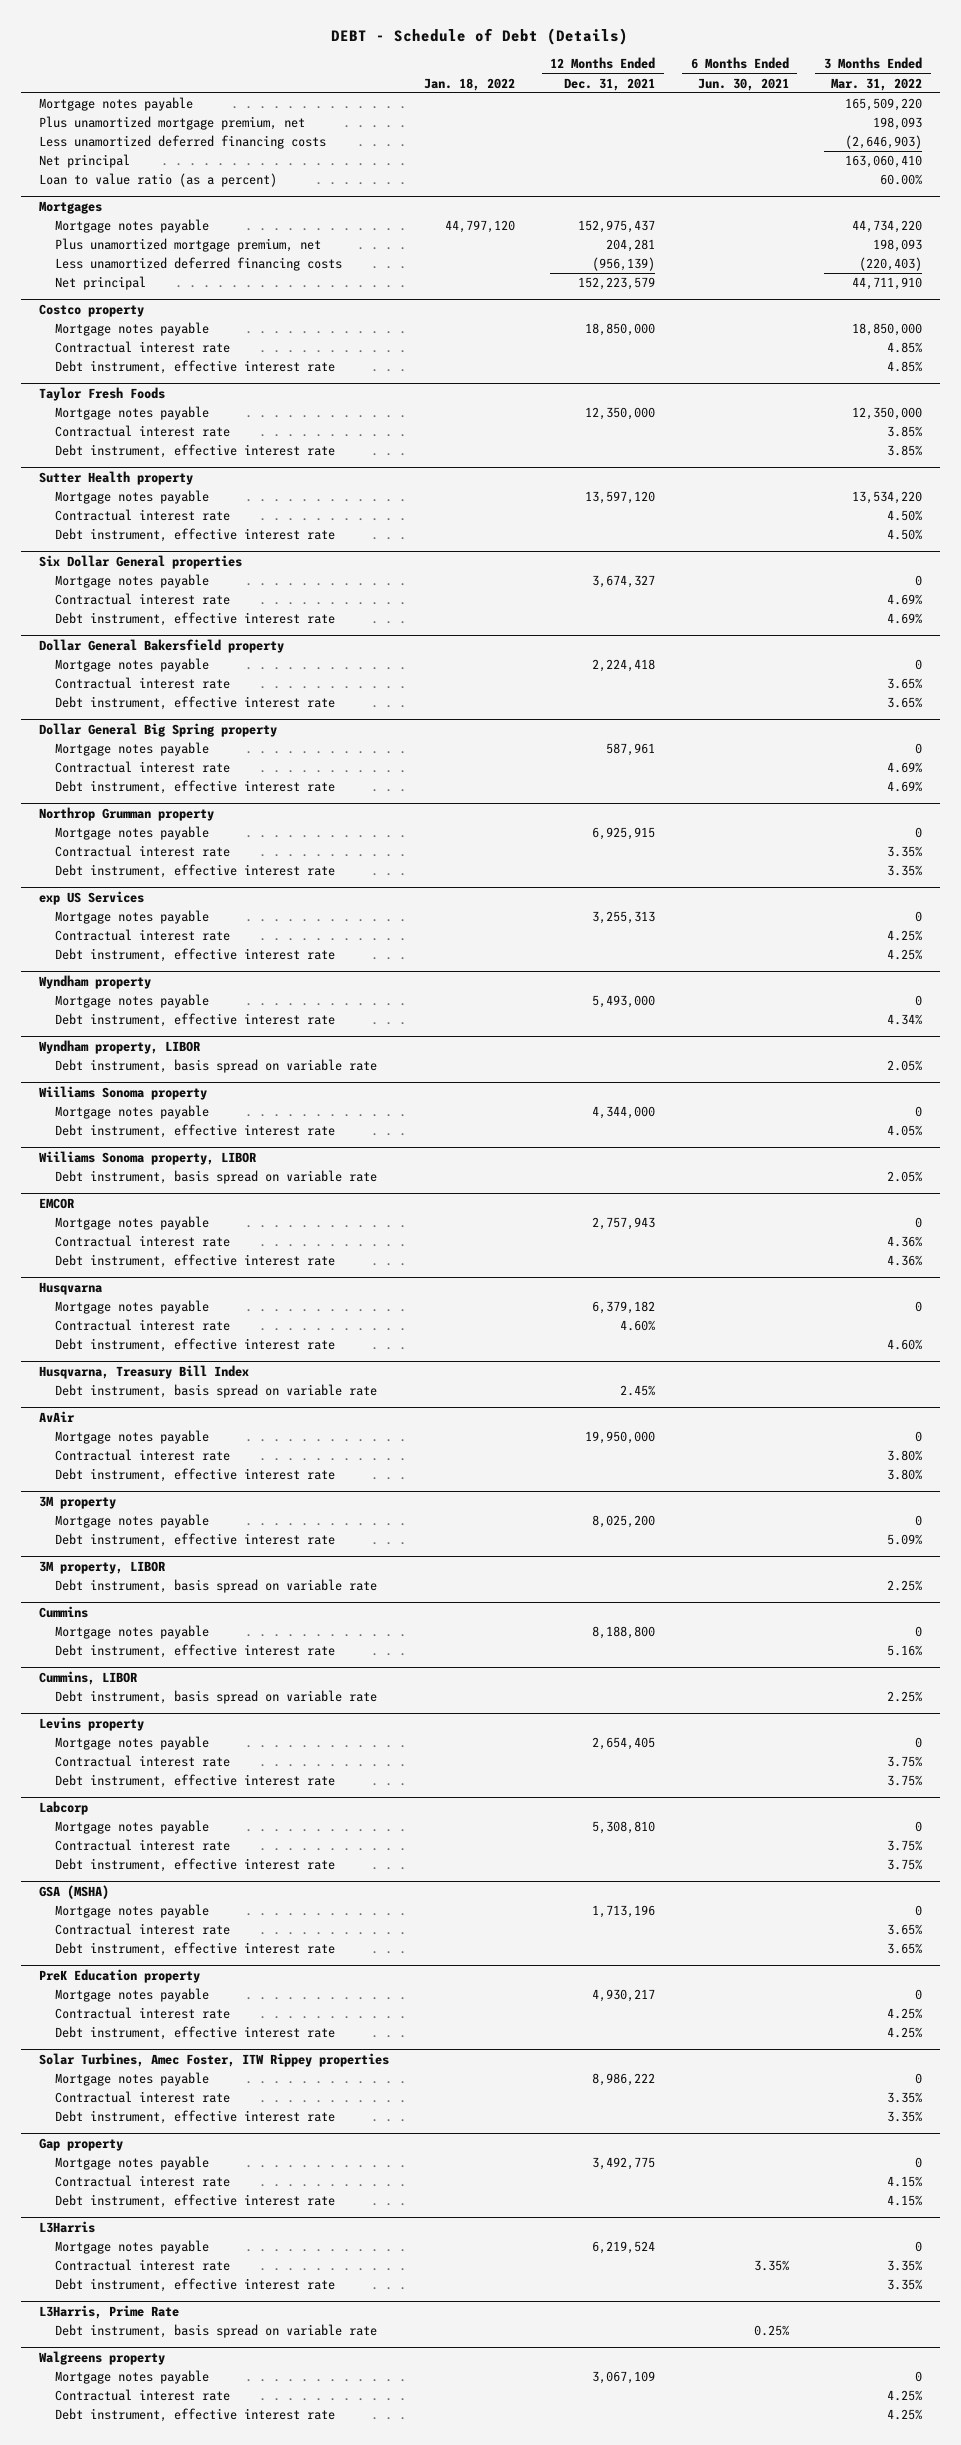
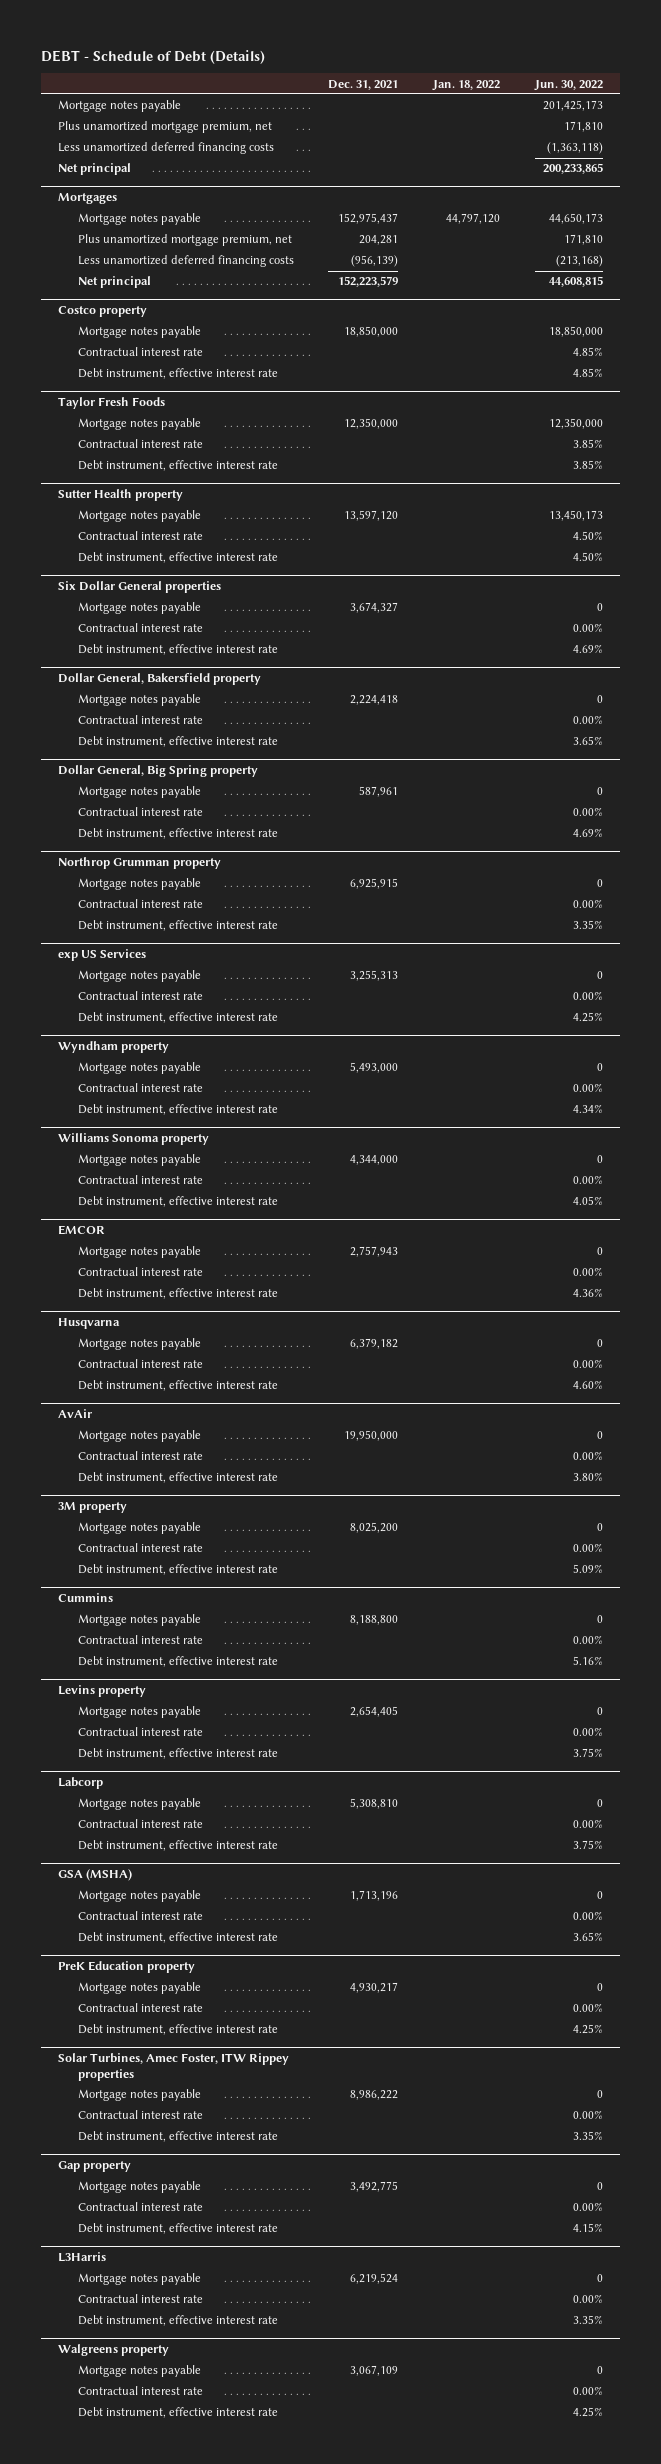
- | Jan. 18, 2022 | 12 Months Ended Dec. 31, 2021 | 6 Months Ended Jun. 30, 2021 | 3 Months Ended Mar. 31, 2022
+ | Dec. 31, 2021 | Jan. 18, 2022 | Jun. 30, 2022
- Loan to value ratio (as a percent) | | | | 60.00%
- Dollar General Bakersfield property
+ Dollar General, Bakersfield property
- Dollar General Big Spring property
+ Dollar General, Big Spring property
@ Wyndham property
+ Contractual interest rate | | | 0.00%
- Wyndham property, LIBOR
- Debt instrument, basis spread on variable rate | | | | 2.05%
- Wiiliams Sonoma property
+ Williams Sonoma property
+ Contractual interest rate | | | 0.00%
- Wiiliams Sonoma property, LIBOR
- Debt instrument, basis spread on variable rate | | | | 2.05%
- Husqvarna, Treasury Bill Index
- Debt instrument, basis spread on variable rate | | 2.45% | |
@ 3M property
+ Contractual interest rate | | | 0.00%
- 3M property, LIBOR
- Debt instrument, basis spread on variable rate | | | | 2.25%
@ Cummins
+ Contractual interest rate | | | 0.00%
- Cummins, LIBOR
- Debt instrument, basis spread on variable rate | | | | 2.25%
- L3Harris, Prime Rate
- Debt instrument, basis spread on variable rate | | | 0.25% |

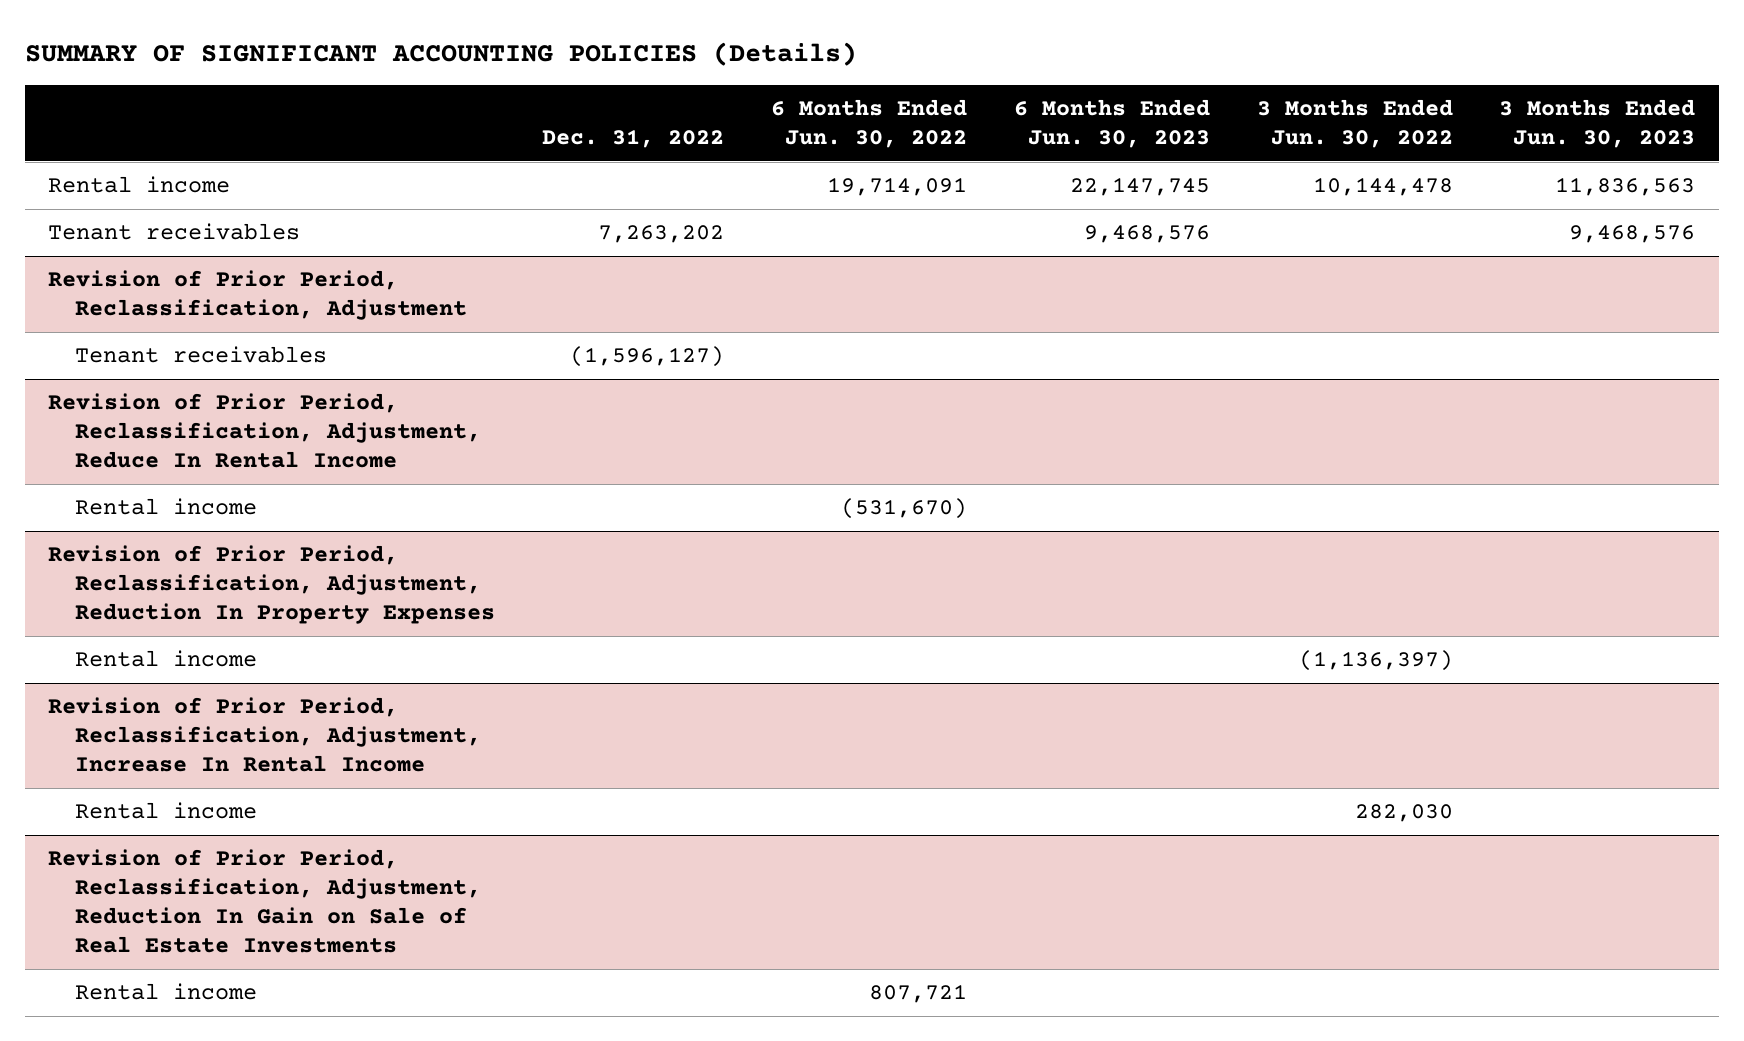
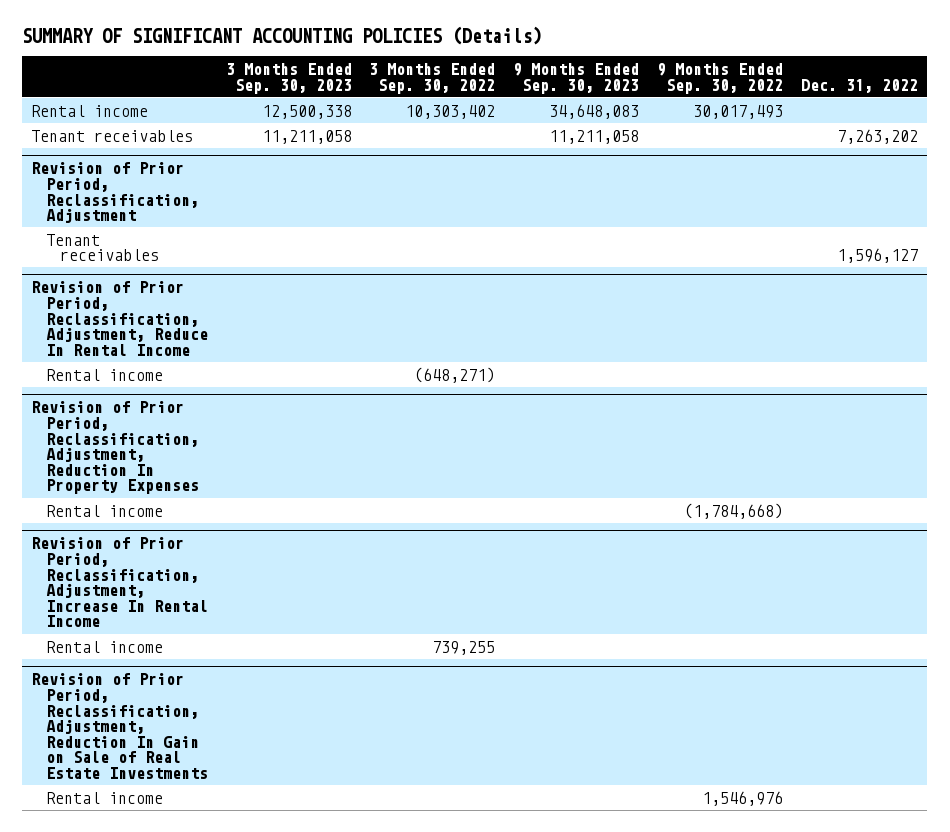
- | Dec. 31, 2022 | 6 Months Ended Jun. 30, 2022 | 6 Months Ended Jun. 30, 2023 | 3 Months Ended Jun. 30, 2022 | 3 Months Ended Jun. 30, 2023
+ | 3 Months Ended Sep. 30, 2023 | 3 Months Ended Sep. 30, 2022 | 9 Months Ended Sep. 30, 2023 | 9 Months Ended Sep. 30, 2022 | Dec. 31, 2022
@ Revision of Prior Period, Reclassification, Adjustment
- Tenant receivables | (1,596,127) | | | |
+ Tenant receivables | | | | | 1,596,127

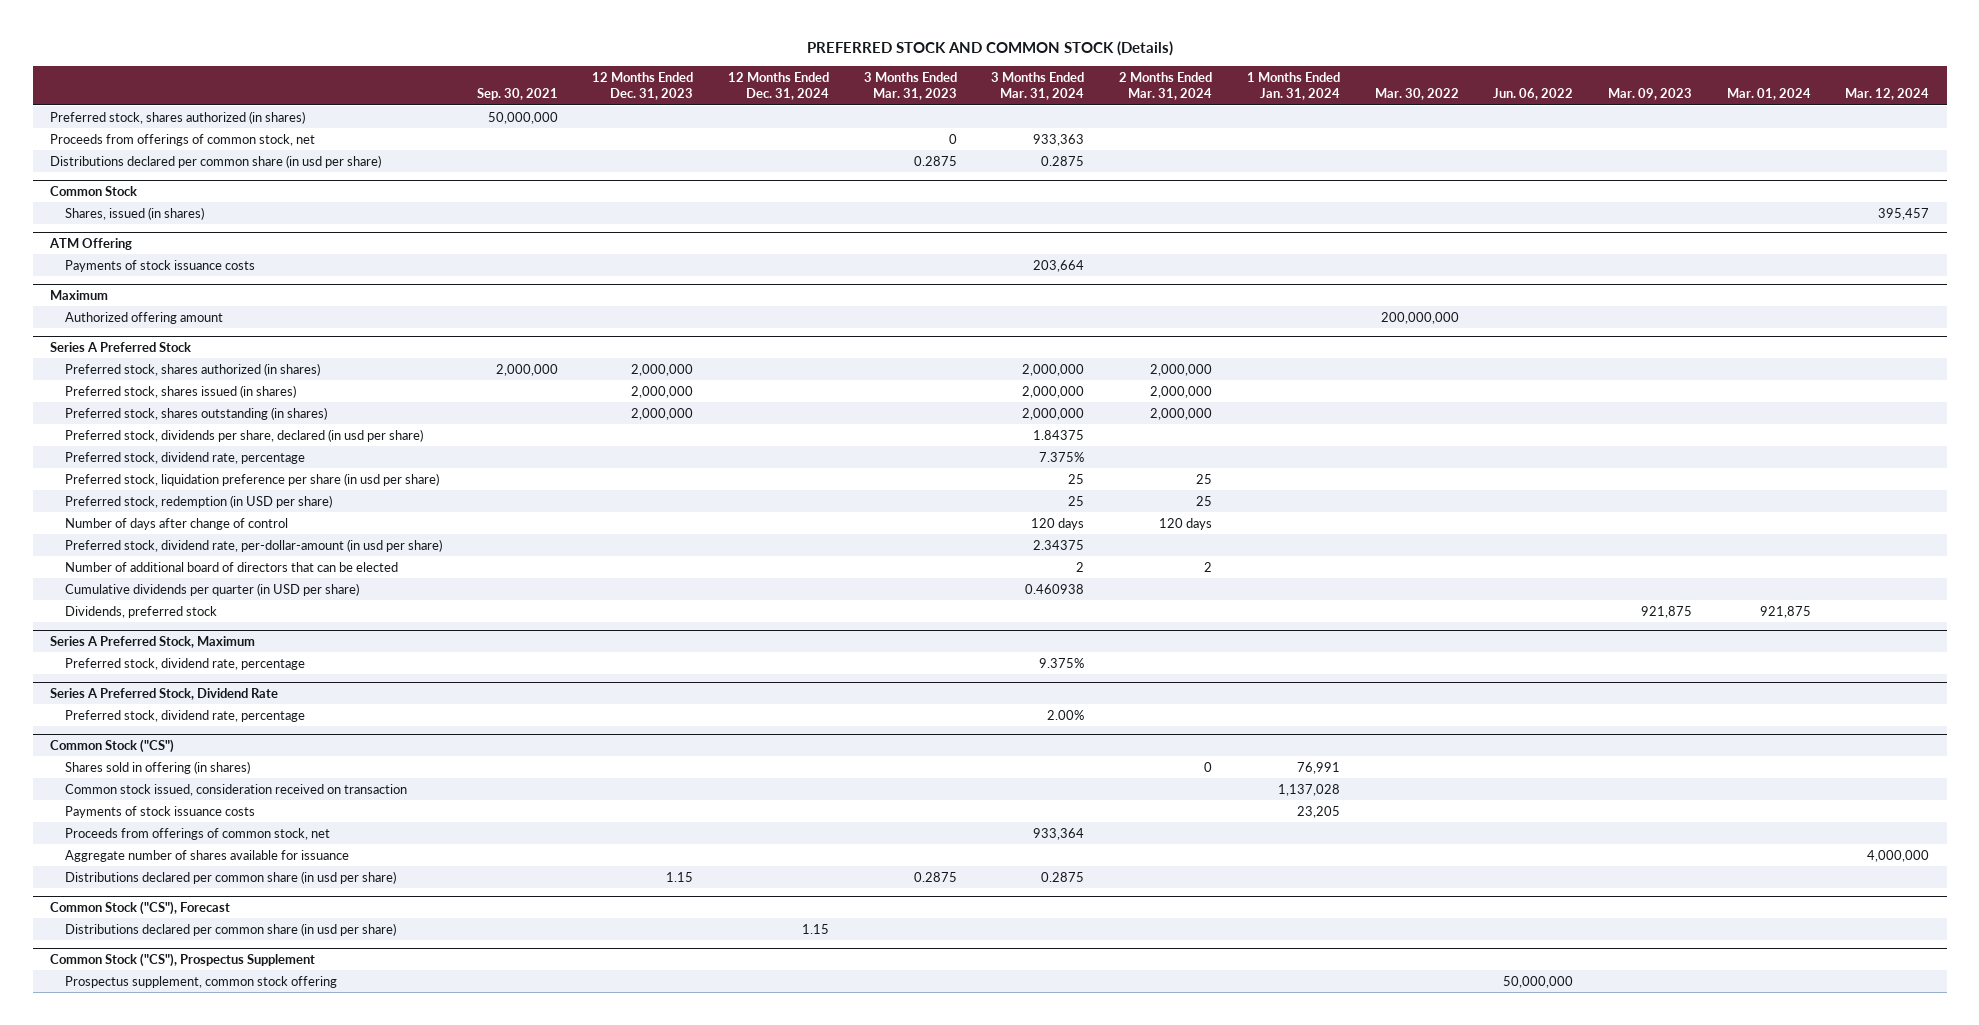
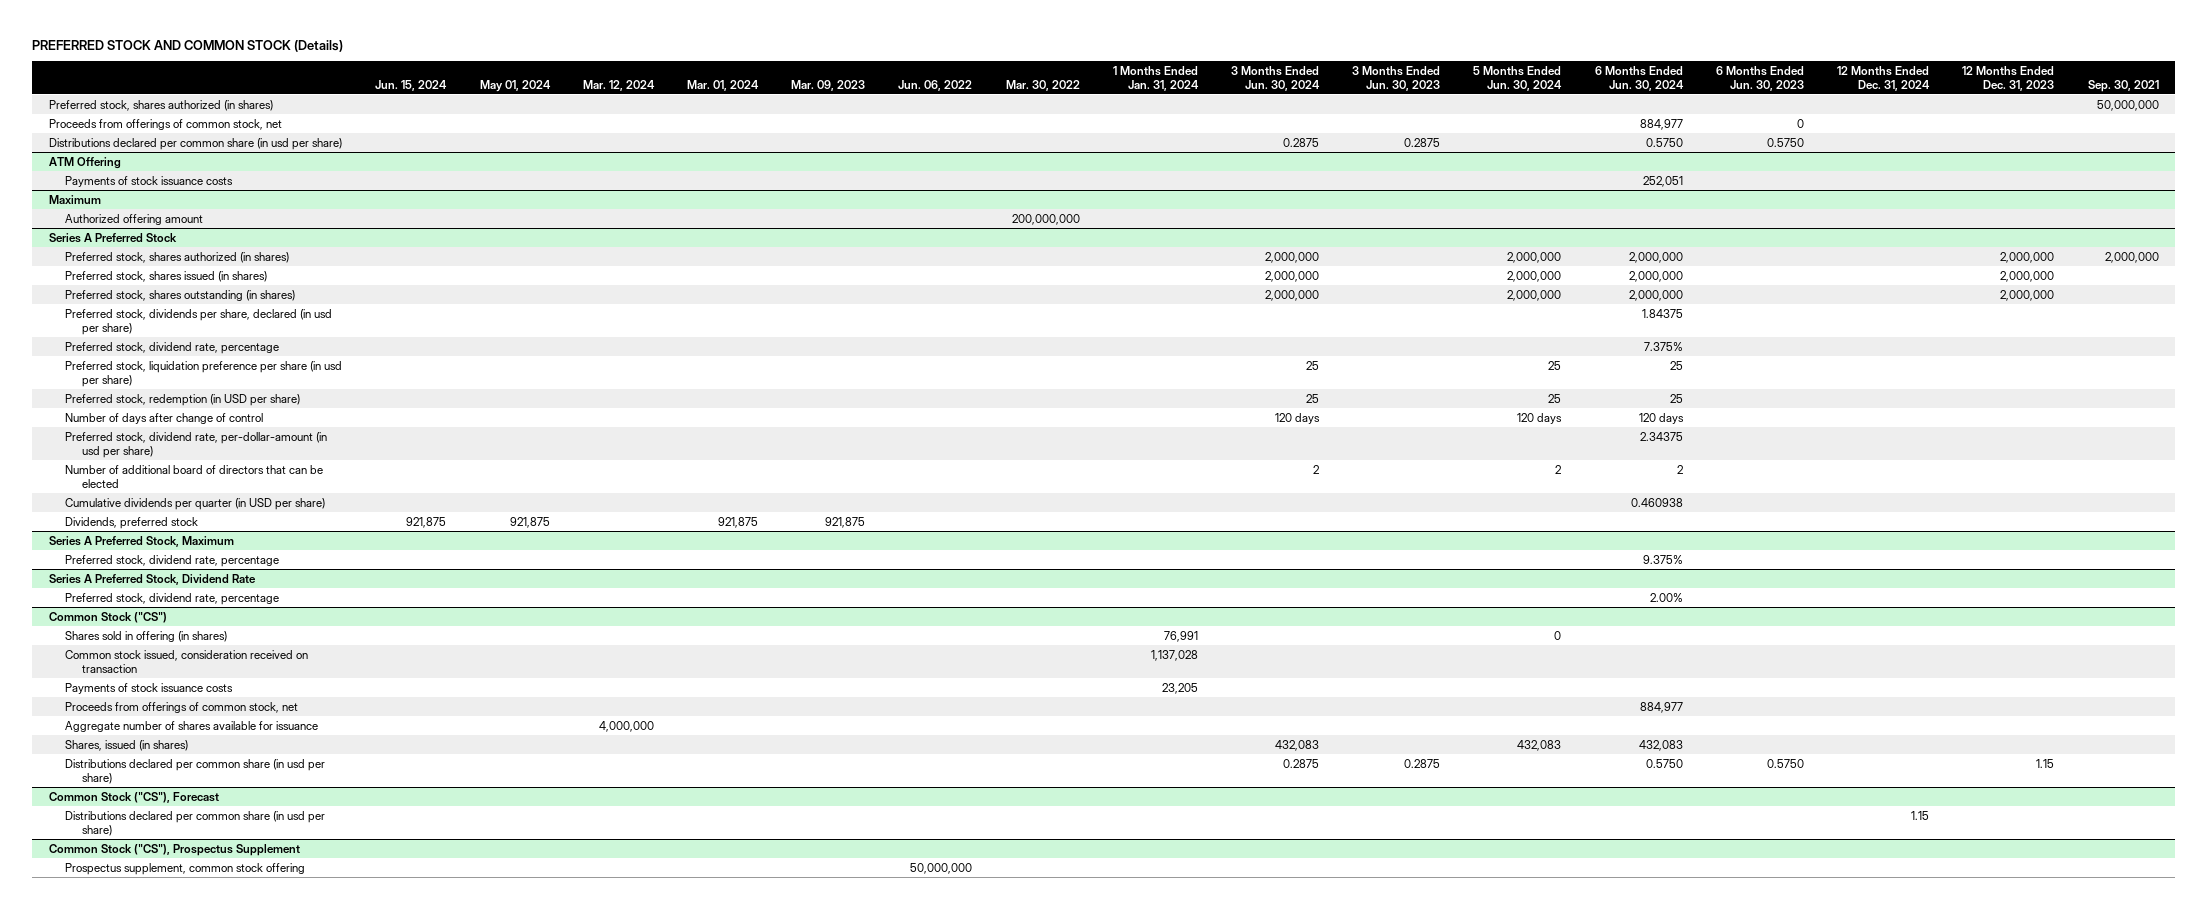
- | Sep. 30, 2021 | 12 Months Ended Dec. 31, 2023 | 12 Months Ended Dec. 31, 2024 | 3 Months Ended Mar. 31, 2023 | 3 Months Ended Mar. 31, 2024 | 2 Months Ended Mar. 31, 2024 | 1 Months Ended Jan. 31, 2024 | Mar. 30, 2022 | Jun. 06, 2022 | Mar. 09, 2023 | Mar. 01, 2024 | Mar. 12, 2024
+ | Jun. 15, 2024 | May 01, 2024 | Mar. 12, 2024 | Mar. 01, 2024 | Mar. 09, 2023 | Jun. 06, 2022 | Mar. 30, 2022 | 1 Months Ended Jan. 31, 2024 | 3 Months Ended Jun. 30, 2024 | 3 Months Ended Jun. 30, 2023 | 5 Months Ended Jun. 30, 2024 | 6 Months Ended Jun. 30, 2024 | 6 Months Ended Jun. 30, 2023 | 12 Months Ended Dec. 31, 2024 | 12 Months Ended Dec. 31, 2023 | Sep. 30, 2021
- Common Stock
- Shares, issued (in shares) | | | | | | | | | | | | 395,457
@ Common Stock ("CS")
+ Shares, issued (in shares) | | | | | | | | | 432,083 | | 432,083 | 432,083 | | | |

